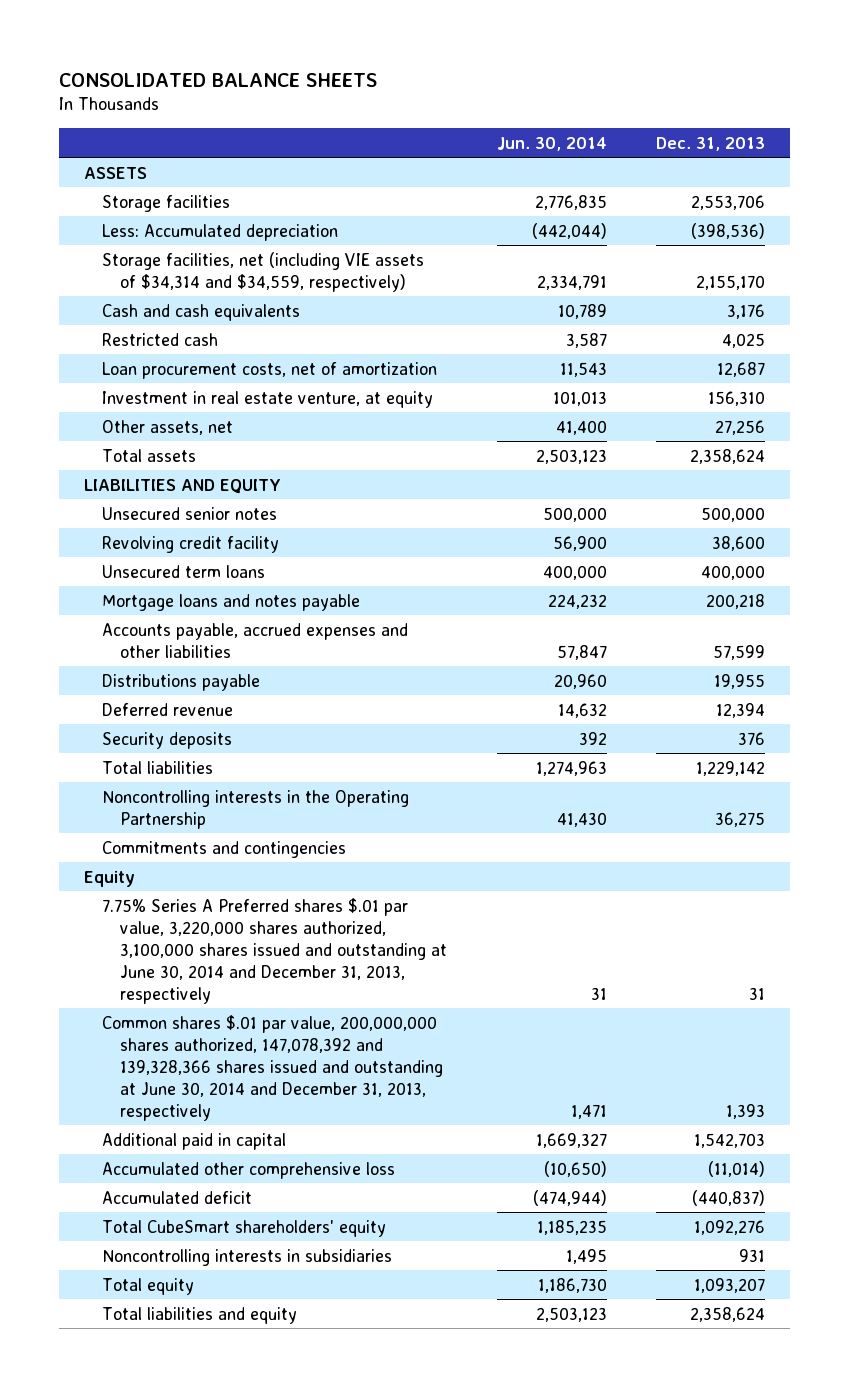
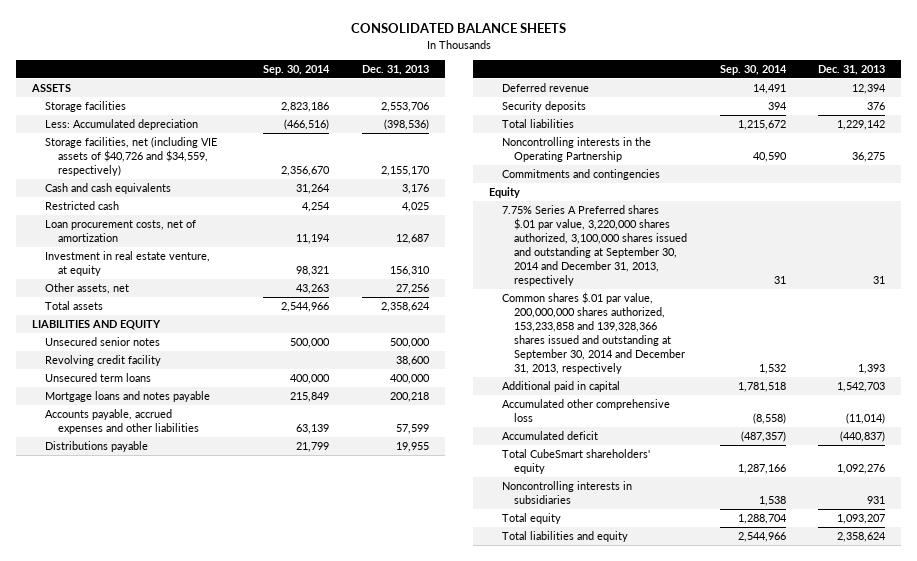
- | Jun. 30, 2014 | Dec. 31, 2013
+ | Sep. 30, 2014 | Dec. 31, 2013
- Storage facilities, net (including VIE assets of $34,314 and $34,559, respectively) | 2,334,791 | 2,155,170
+ Storage facilities, net (including VIE assets of $40,726 and $34,559, respectively) | 2,356,670 | 2,155,170
- 7.75% Series A Preferred shares $.01 par value, 3,220,000 shares authorized, 3,100,000 shares issued and outstanding at June 30, 2014 and December 31, 2013, respectively | 31 | 31
- Common shares $.01 par value, 200,000,000 shares authorized, 147,078,392 and 139,328,366 shares issued and outstanding at June 30, 2014 and December 31, 2013, respectively | 1,471 | 1,393
+ 7.75% Series A Preferred shares $.01 par value, 3,220,000 shares authorized, 3,100,000 shares issued and outstanding at September 30, 2014 and December 31, 2013, respectively | 31 | 31
+ Common shares $.01 par value, 200,000,000 shares authorized, 153,233,858 and 139,328,366 shares issued and outstanding at September 30, 2014 and December 31, 2013, respectively | 1,532 | 1,393

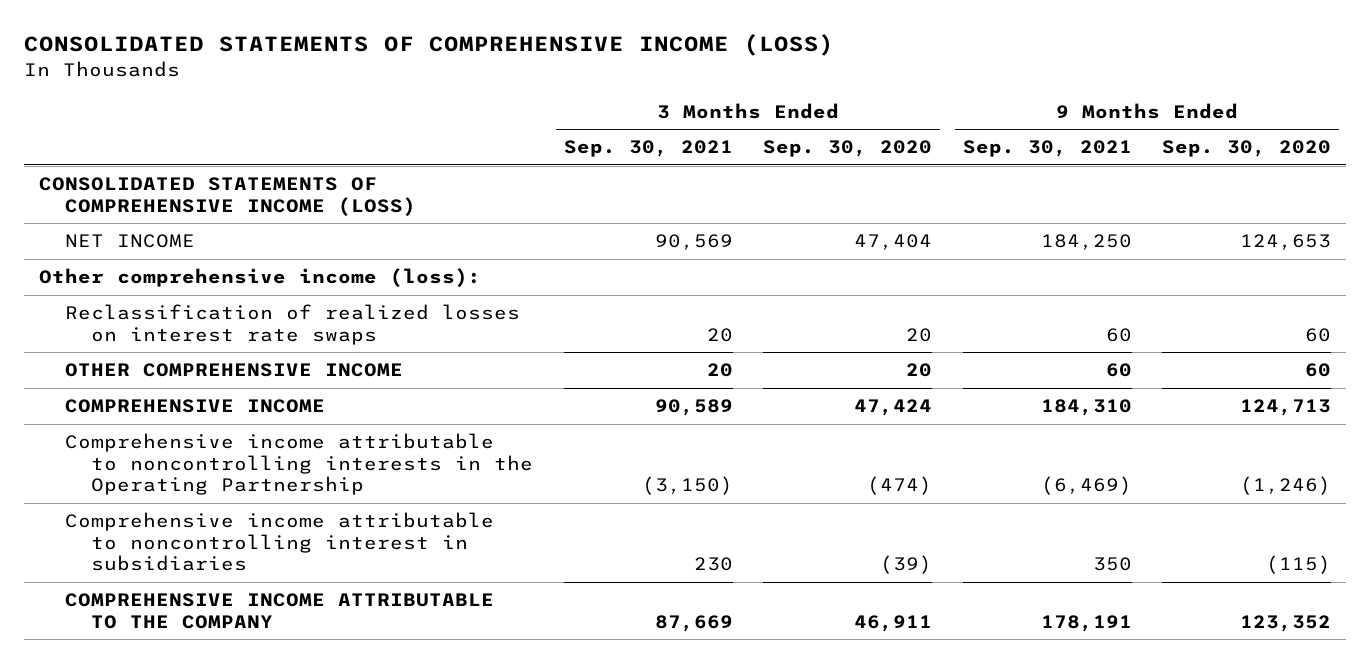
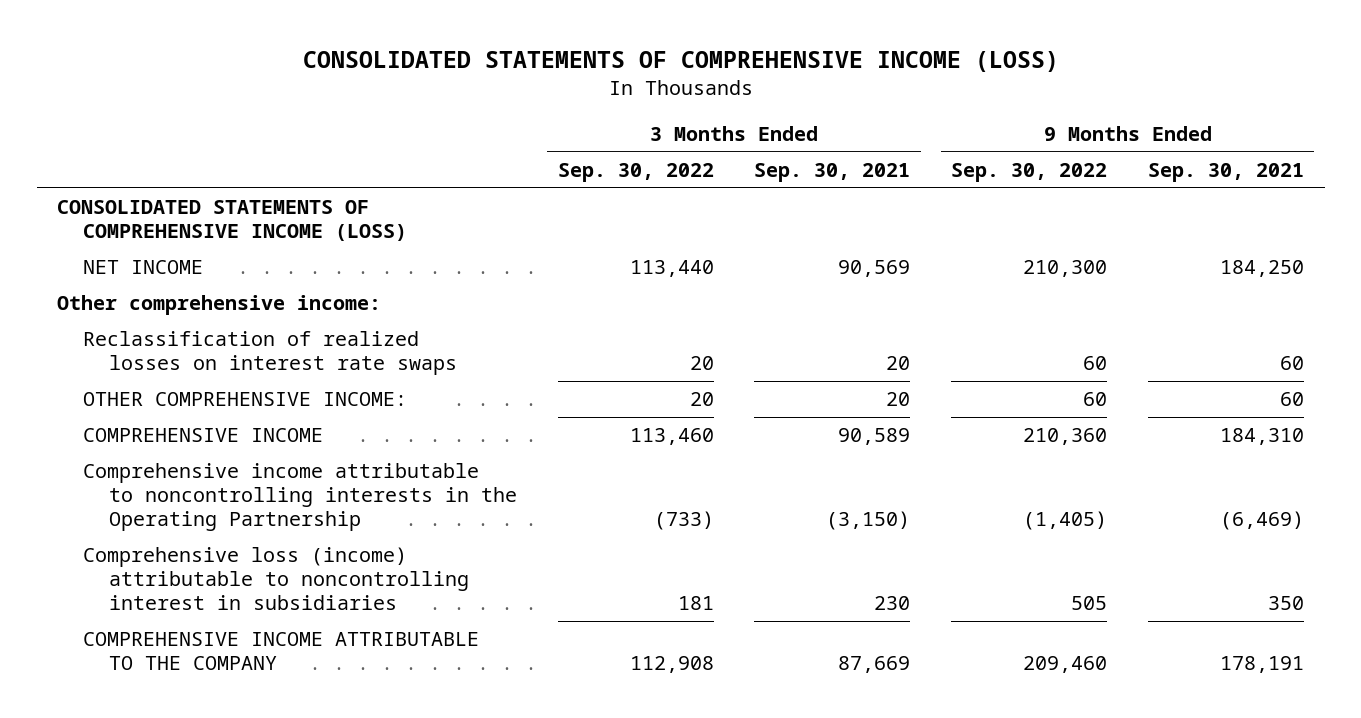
- | 3 Months Ended Sep. 30, 2021 | 3 Months Ended Sep. 30, 2020 | 9 Months Ended Sep. 30, 2021 | 9 Months Ended Sep. 30, 2020
+ | 3 Months Ended Sep. 30, 2022 | 3 Months Ended Sep. 30, 2021 | 9 Months Ended Sep. 30, 2022 | 9 Months Ended Sep. 30, 2021
- Other comprehensive income (loss):
+ Other comprehensive income:
- OTHER COMPREHENSIVE INCOME | 20 | 20 | 60 | 60
+ OTHER COMPREHENSIVE INCOME: | 20 | 20 | 60 | 60
- Comprehensive income attributable to noncontrolling interest in subsidiaries | 230 | (39) | 350 | (115)
+ Comprehensive loss (income) attributable to noncontrolling interest in subsidiaries | 181 | 230 | 505 | 350

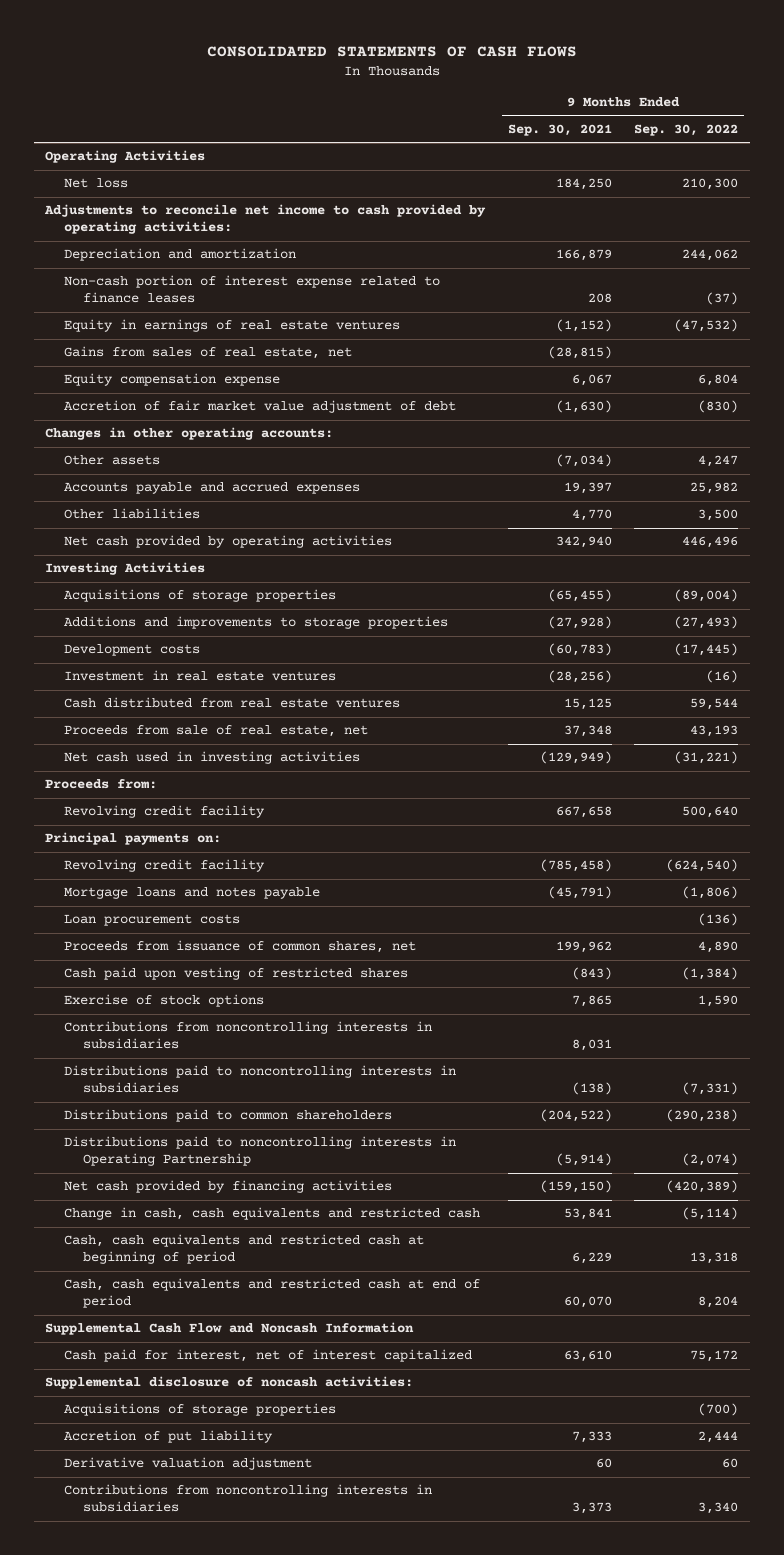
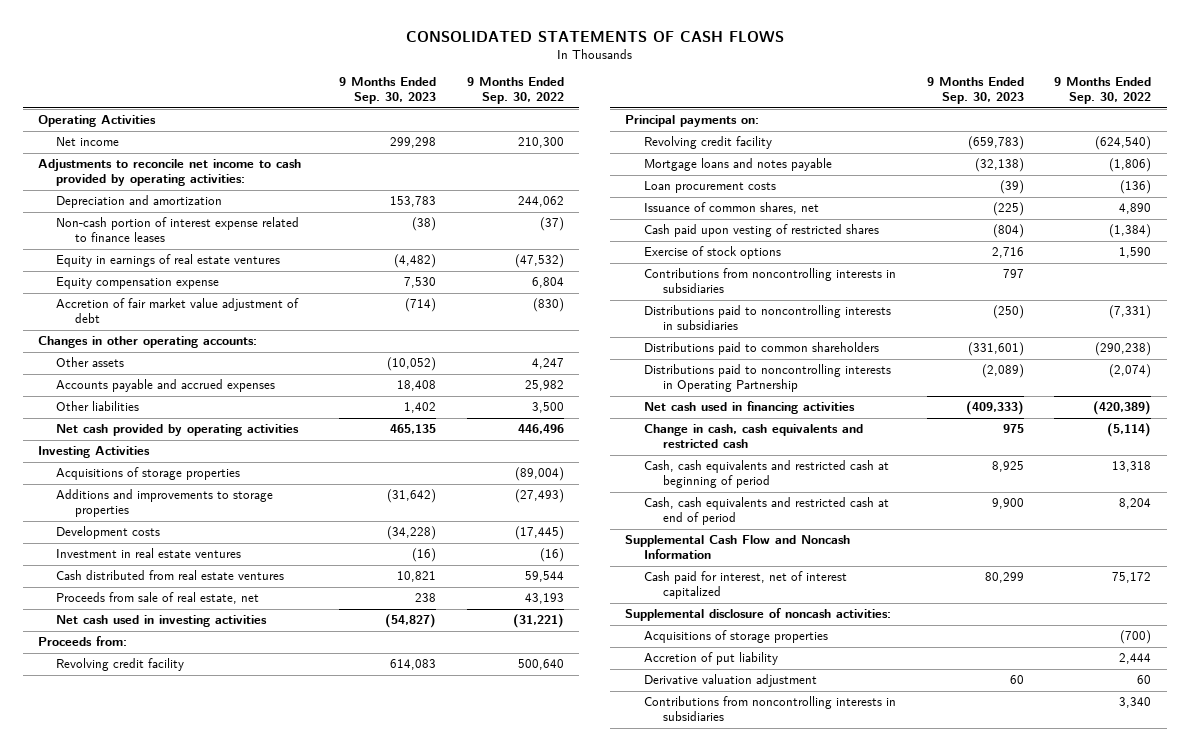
- | 9 Months Ended Sep. 30, 2021 | 9 Months Ended Sep. 30, 2022
+ | 9 Months Ended Sep. 30, 2023 | 9 Months Ended Sep. 30, 2022
- Net loss | 184,250 | 210,300
+ Net income | 299,298 | 210,300
- Gains from sales of real estate, net | (28,815) |
- Proceeds from issuance of common shares, net | 199,962 | 4,890
+ Issuance of common shares, net | (225) | 4,890
- Net cash provided by financing activities | (159,150) | (420,389)
+ Net cash used in financing activities | (409,333) | (420,389)

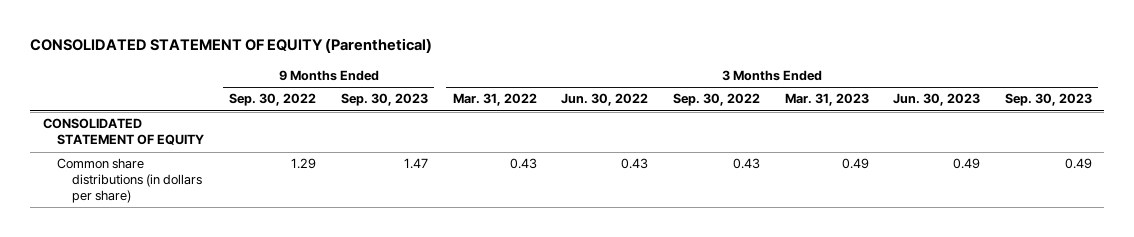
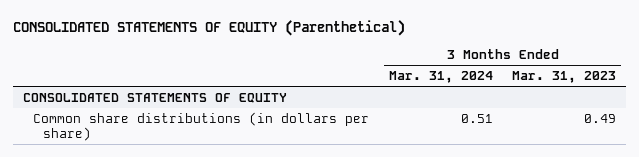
- CONSOLIDATED STATEMENT OF EQUITY (Parenthetical)
+ CONSOLIDATED STATEMENTS OF EQUITY (Parenthetical)
- | 9 Months Ended Sep. 30, 2022 | 9 Months Ended Sep. 30, 2023 | 3 Months Ended Mar. 31, 2022 | 3 Months Ended Jun. 30, 2022 | 3 Months Ended Sep. 30, 2022 | 3 Months Ended Mar. 31, 2023 | 3 Months Ended Jun. 30, 2023 | 3 Months Ended Sep. 30, 2023
+ | 3 Months Ended Mar. 31, 2024 | 3 Months Ended Mar. 31, 2023
- CONSOLIDATED STATEMENT OF EQUITY
+ CONSOLIDATED STATEMENTS OF EQUITY

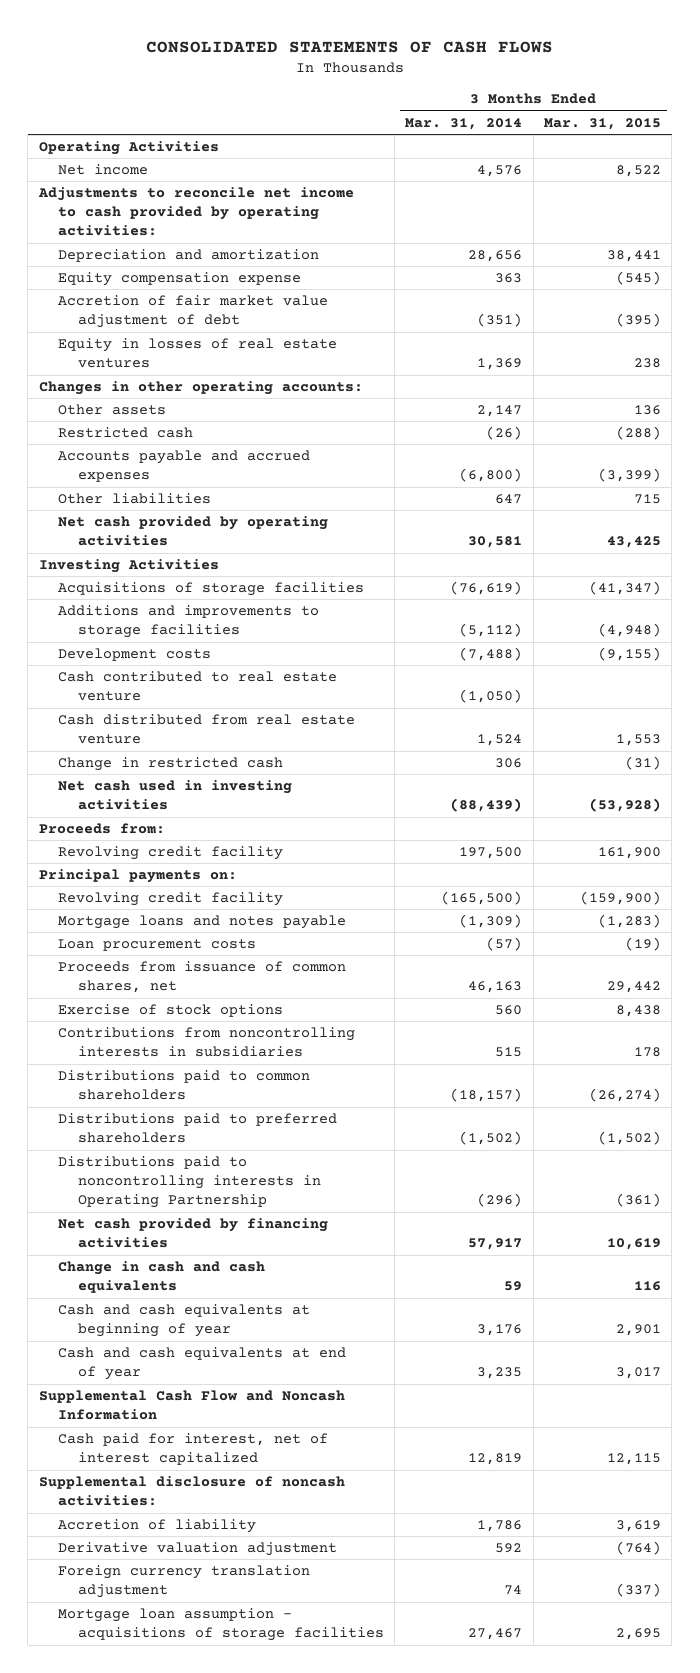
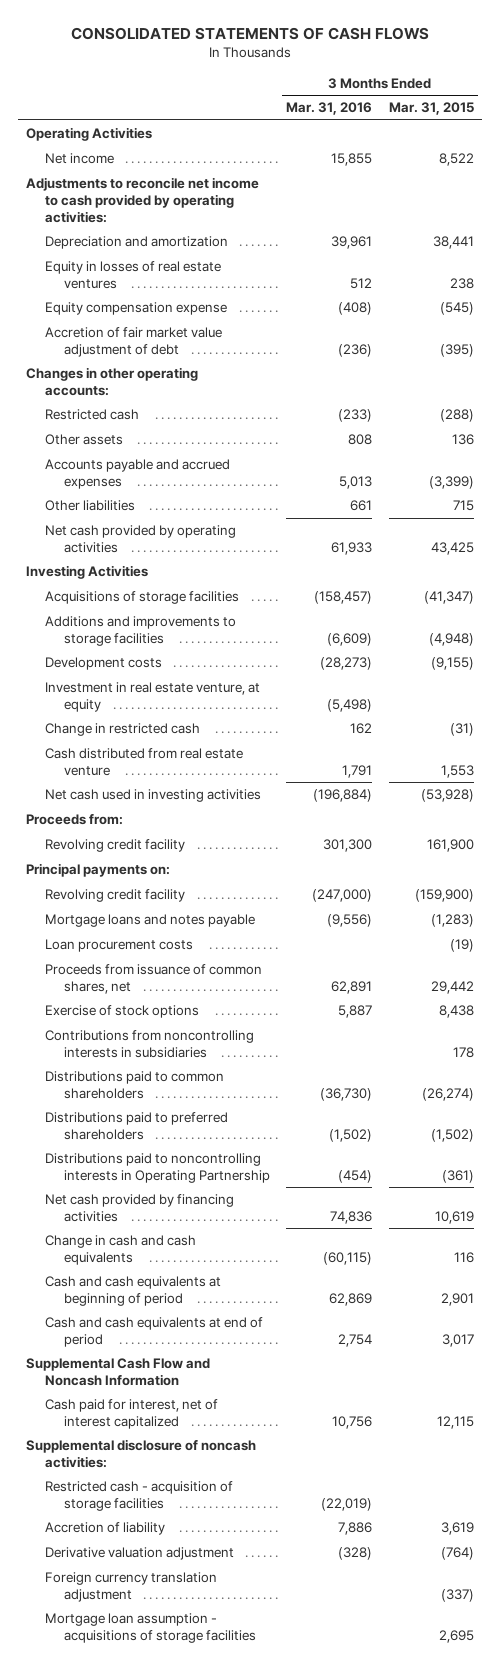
- | 3 Months Ended Mar. 31, 2014 | 3 Months Ended Mar. 31, 2015
+ | 3 Months Ended Mar. 31, 2016 | 3 Months Ended Mar. 31, 2015
moved up: Equity in losses of real estate ventures | 512 | 238
moved down: Other assets | 808 | 136
- Cash contributed to real estate venture | (1,050) |
+ Investment in real estate venture, at equity | (5,498) |
moved down: Cash distributed from real estate venture | 1,791 | 1,553
- Cash and cash equivalents at beginning of year | 3,176 | 2,901
- Cash and cash equivalents at end of year | 3,235 | 3,017
+ Cash and cash equivalents at beginning of period | 62,869 | 2,901
+ Cash and cash equivalents at end of period | 2,754 | 3,017
+ Restricted cash - acquisition of storage facilities | (22,019) |

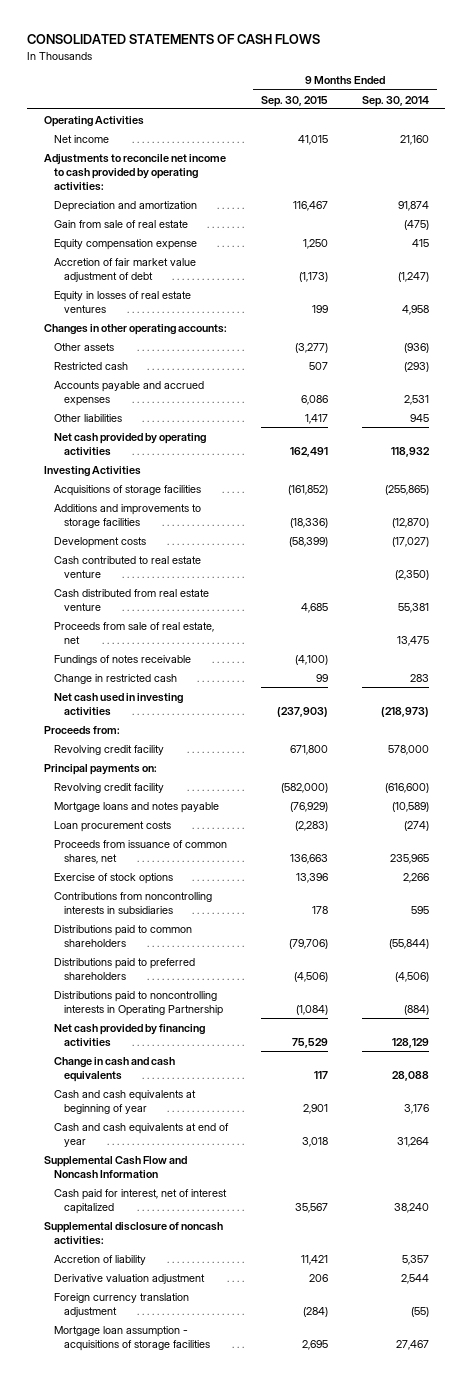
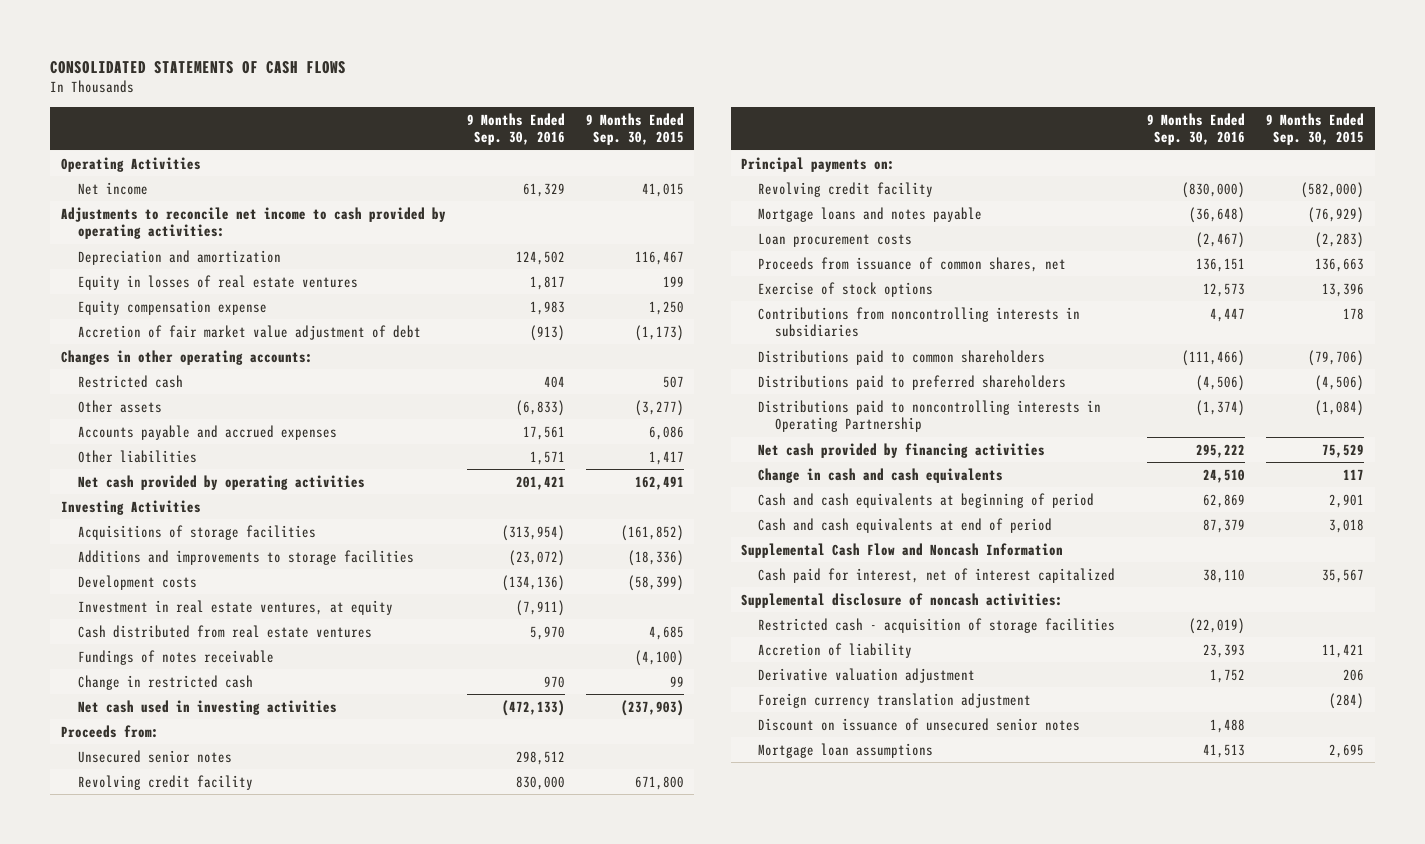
- | 9 Months Ended Sep. 30, 2015 | 9 Months Ended Sep. 30, 2014
+ | 9 Months Ended Sep. 30, 2016 | 9 Months Ended Sep. 30, 2015
- Gain from sale of real estate | | (475)
moved up: Equity in losses of real estate ventures | 1,817 | 199
moved down: Other assets | (6,833) | (3,277)
- Cash contributed to real estate venture | | (2,350)
- Cash distributed from real estate venture | 4,685 | 55,381
- Proceeds from sale of real estate, net | | 13,475
+ Investment in real estate ventures, at equity | (7,911) |
+ Cash distributed from real estate ventures | 5,970 | 4,685
+ Unsecured senior notes | 298,512 |
- Cash and cash equivalents at beginning of year | 2,901 | 3,176
- Cash and cash equivalents at end of year | 3,018 | 31,264
+ Cash and cash equivalents at beginning of period | 62,869 | 2,901
+ Cash and cash equivalents at end of period | 87,379 | 3,018
+ Restricted cash - acquisition of storage facilities | (22,019) |
- Mortgage loan assumption - acquisitions of storage facilities | 2,695 | 27,467
+ Discount on issuance of unsecured senior notes | 1,488 |
+ Mortgage loan assumptions | 41,513 | 2,695

